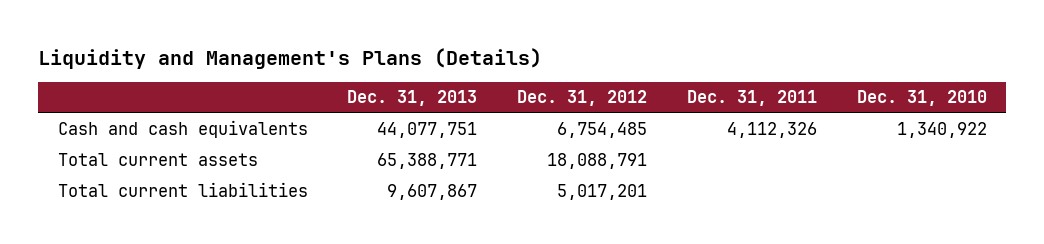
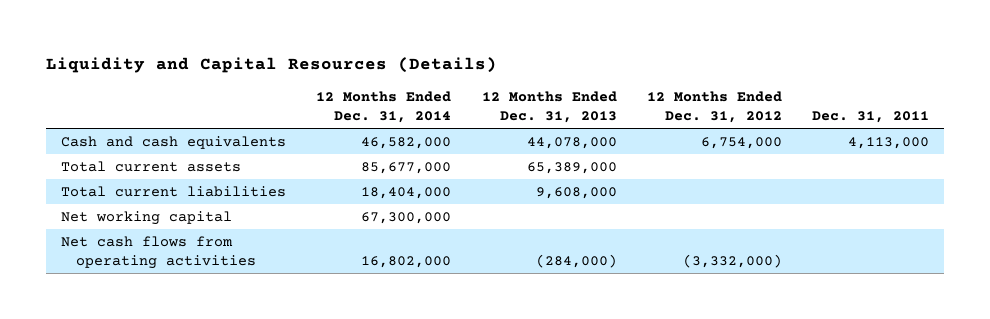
- Liquidity and Management's Plans (Details)
+ Liquidity and Capital Resources (Details)
- | Dec. 31, 2013 | Dec. 31, 2012 | Dec. 31, 2011 | Dec. 31, 2010
+ | 12 Months Ended Dec. 31, 2014 | 12 Months Ended Dec. 31, 2013 | 12 Months Ended Dec. 31, 2012 | Dec. 31, 2011
- Cash and cash equivalents | 44,077,751 | 6,754,485 | 4,112,326 | 1,340,922
+ Cash and cash equivalents | 46,582,000 | 44,078,000 | 6,754,000 | 4,113,000
+ Net working capital | 67,300,000 | | |
+ Net cash flows from operating activities | 16,802,000 | (284,000) | (3,332,000) |

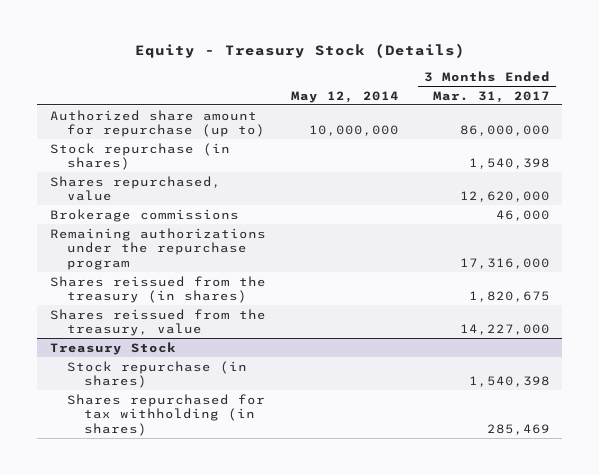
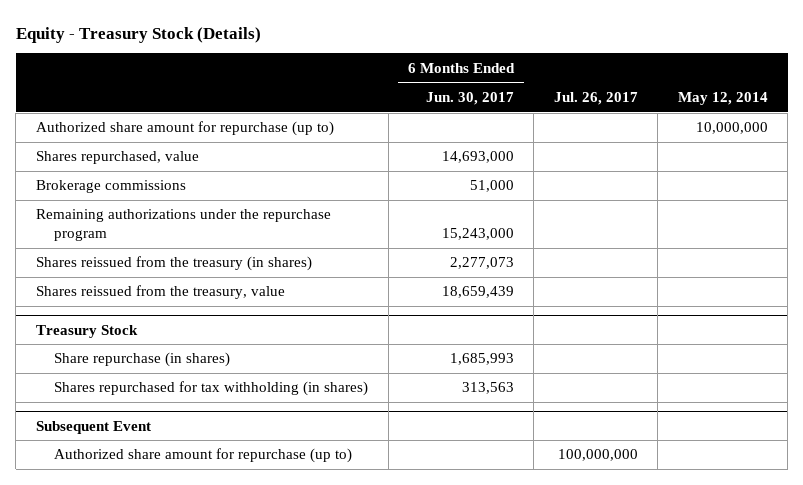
- | May 12, 2014 | 3 Months Ended Mar. 31, 2017
+ | 6 Months Ended Jun. 30, 2017 | Jul. 26, 2017 | May 12, 2014
- Stock repurchase (in shares) | | 1,540,398
@ Treasury Stock
- Stock repurchase (in shares) | | 1,540,398
+ Share repurchase (in shares) | 1,685,993 | |
+ Subsequent Event
+ Authorized share amount for repurchase (up to) | | 100,000,000 |

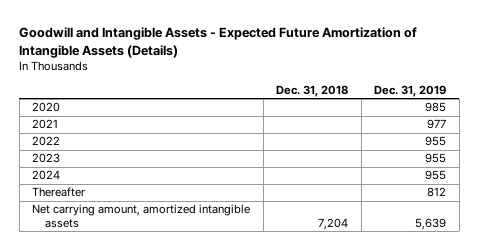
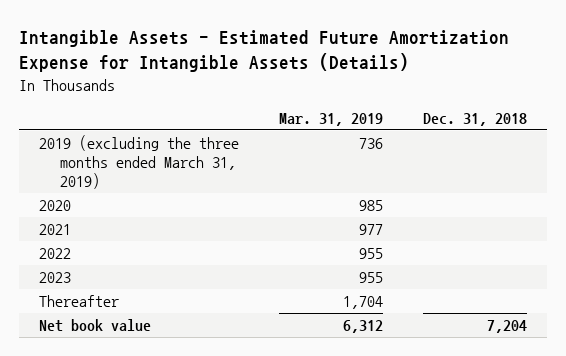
- Goodwill and Intangible Assets - Expected Future Amortization of Intangible Assets (Details)
+ Intangible Assets - Estimated Future Amortization Expense for Intangible Assets (Details)
- | Dec. 31, 2018 | Dec. 31, 2019
+ | Mar. 31, 2019 | Dec. 31, 2018
+ 2019 (excluding the three months ended March 31, 2019) | 736 |
- 2024 | | 955
- Net carrying amount, amortized intangible assets | 7,204 | 5,639
+ Net book value | 6,312 | 7,204

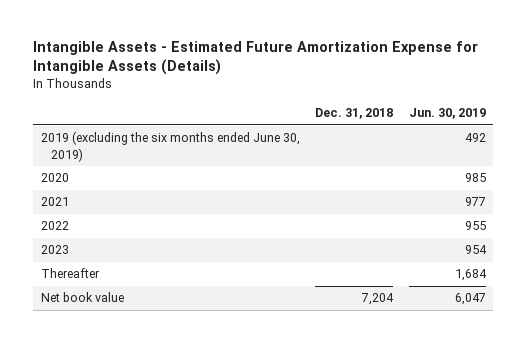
- | Mar. 31, 2019 | Dec. 31, 2018
+ | Dec. 31, 2018 | Jun. 30, 2019
- 2019 (excluding the three months ended March 31, 2019) | 736 |
+ 2019 (excluding the six months ended June 30, 2019) | | 492

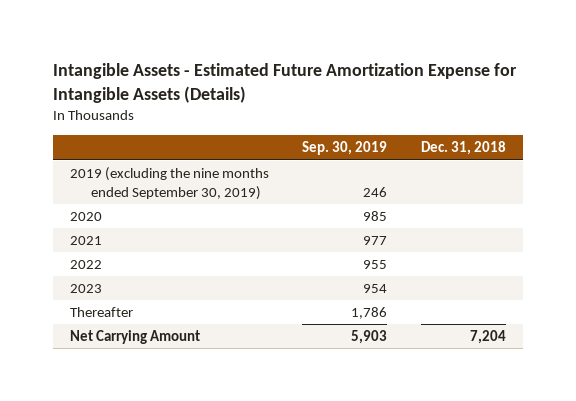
- | Dec. 31, 2018 | Jun. 30, 2019
+ | Sep. 30, 2019 | Dec. 31, 2018
- 2019 (excluding the six months ended June 30, 2019) | | 492
+ 2019 (excluding the nine months ended September 30, 2019) | 246 |
- Net book value | 7,204 | 6,047
+ Net Carrying Amount | 5,903 | 7,204

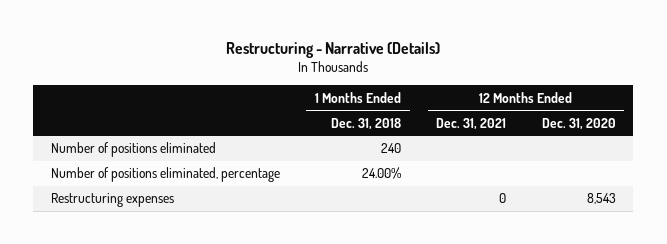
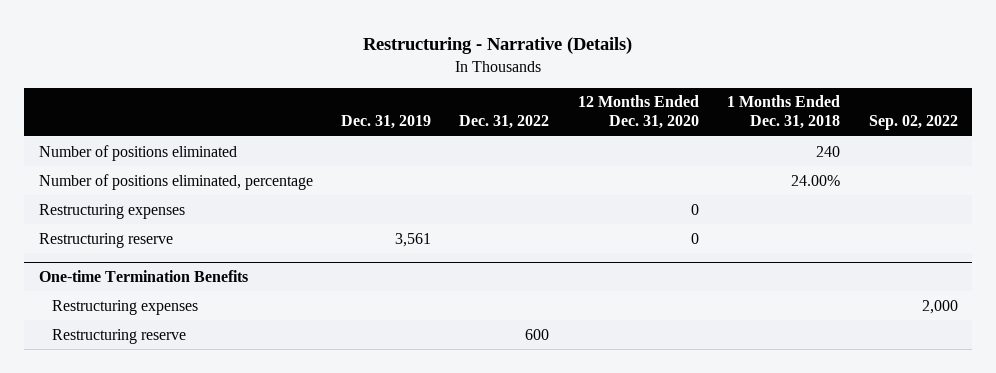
- | 1 Months Ended Dec. 31, 2018 | 12 Months Ended Dec. 31, 2021 | 12 Months Ended Dec. 31, 2020
+ | Dec. 31, 2019 | Dec. 31, 2022 | 12 Months Ended Dec. 31, 2020 | 1 Months Ended Dec. 31, 2018 | Sep. 02, 2022
- Restructuring expenses | | 0 | 8,543
+ Restructuring expenses | | | 0 | |
+ Restructuring reserve | 3,561 | | 0 | |
+ One-time Termination Benefits
+ Restructuring expenses | | | | | 2,000
+ Restructuring reserve | | 600 | | |

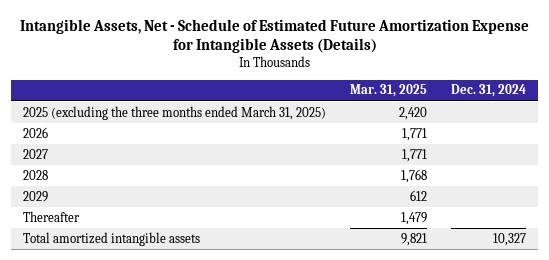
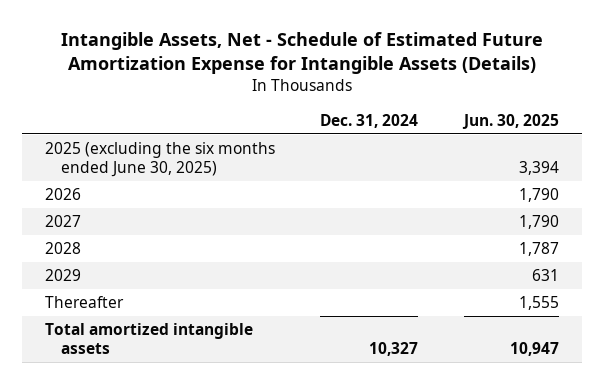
- | Mar. 31, 2025 | Dec. 31, 2024
+ | Dec. 31, 2024 | Jun. 30, 2025
- 2025 (excluding the three months ended March 31, 2025) | 2,420 |
+ 2025 (excluding the six months ended June 30, 2025) | | 3,394

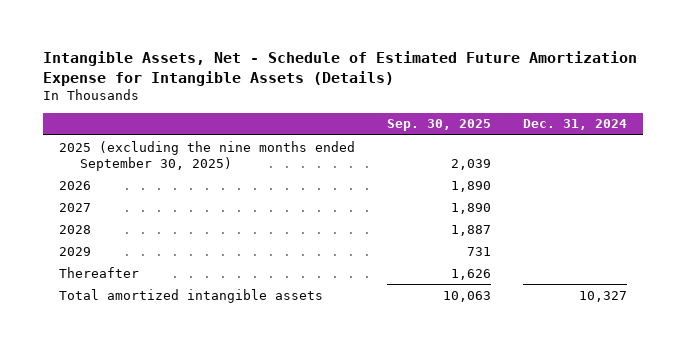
- | Dec. 31, 2024 | Jun. 30, 2025
+ | Sep. 30, 2025 | Dec. 31, 2024
- 2025 (excluding the six months ended June 30, 2025) | | 3,394
+ 2025 (excluding the nine months ended September 30, 2025) | 2,039 |

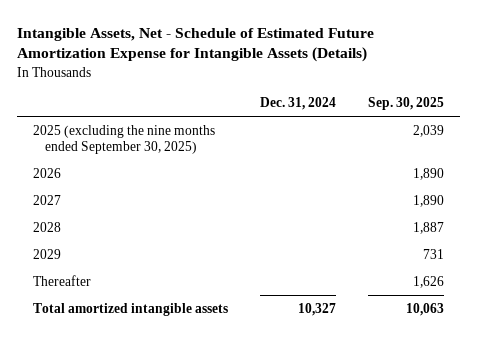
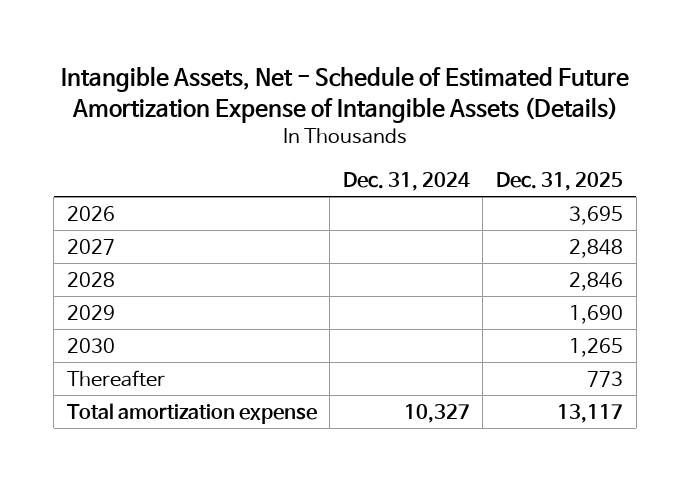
- Intangible Assets, Net - Schedule of Estimated Future Amortization Expense for Intangible Assets (Details)
+ Intangible Assets, Net - Schedule of Estimated Future Amortization Expense of Intangible Assets (Details)
- | Dec. 31, 2024 | Sep. 30, 2025
+ | Dec. 31, 2024 | Dec. 31, 2025
- 2025 (excluding the nine months ended September 30, 2025) | | 2,039
+ 2030 | | 1,265
- Total amortized intangible assets | 10,327 | 10,063
+ Total amortization expense | 10,327 | 13,117

